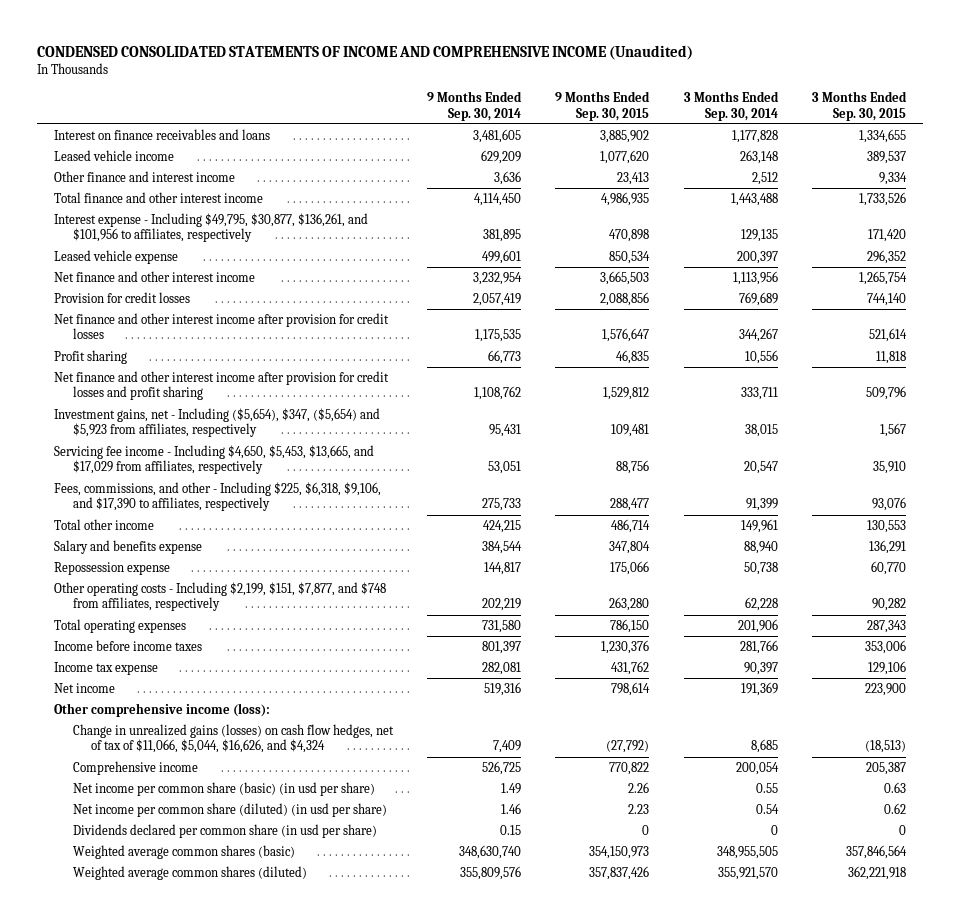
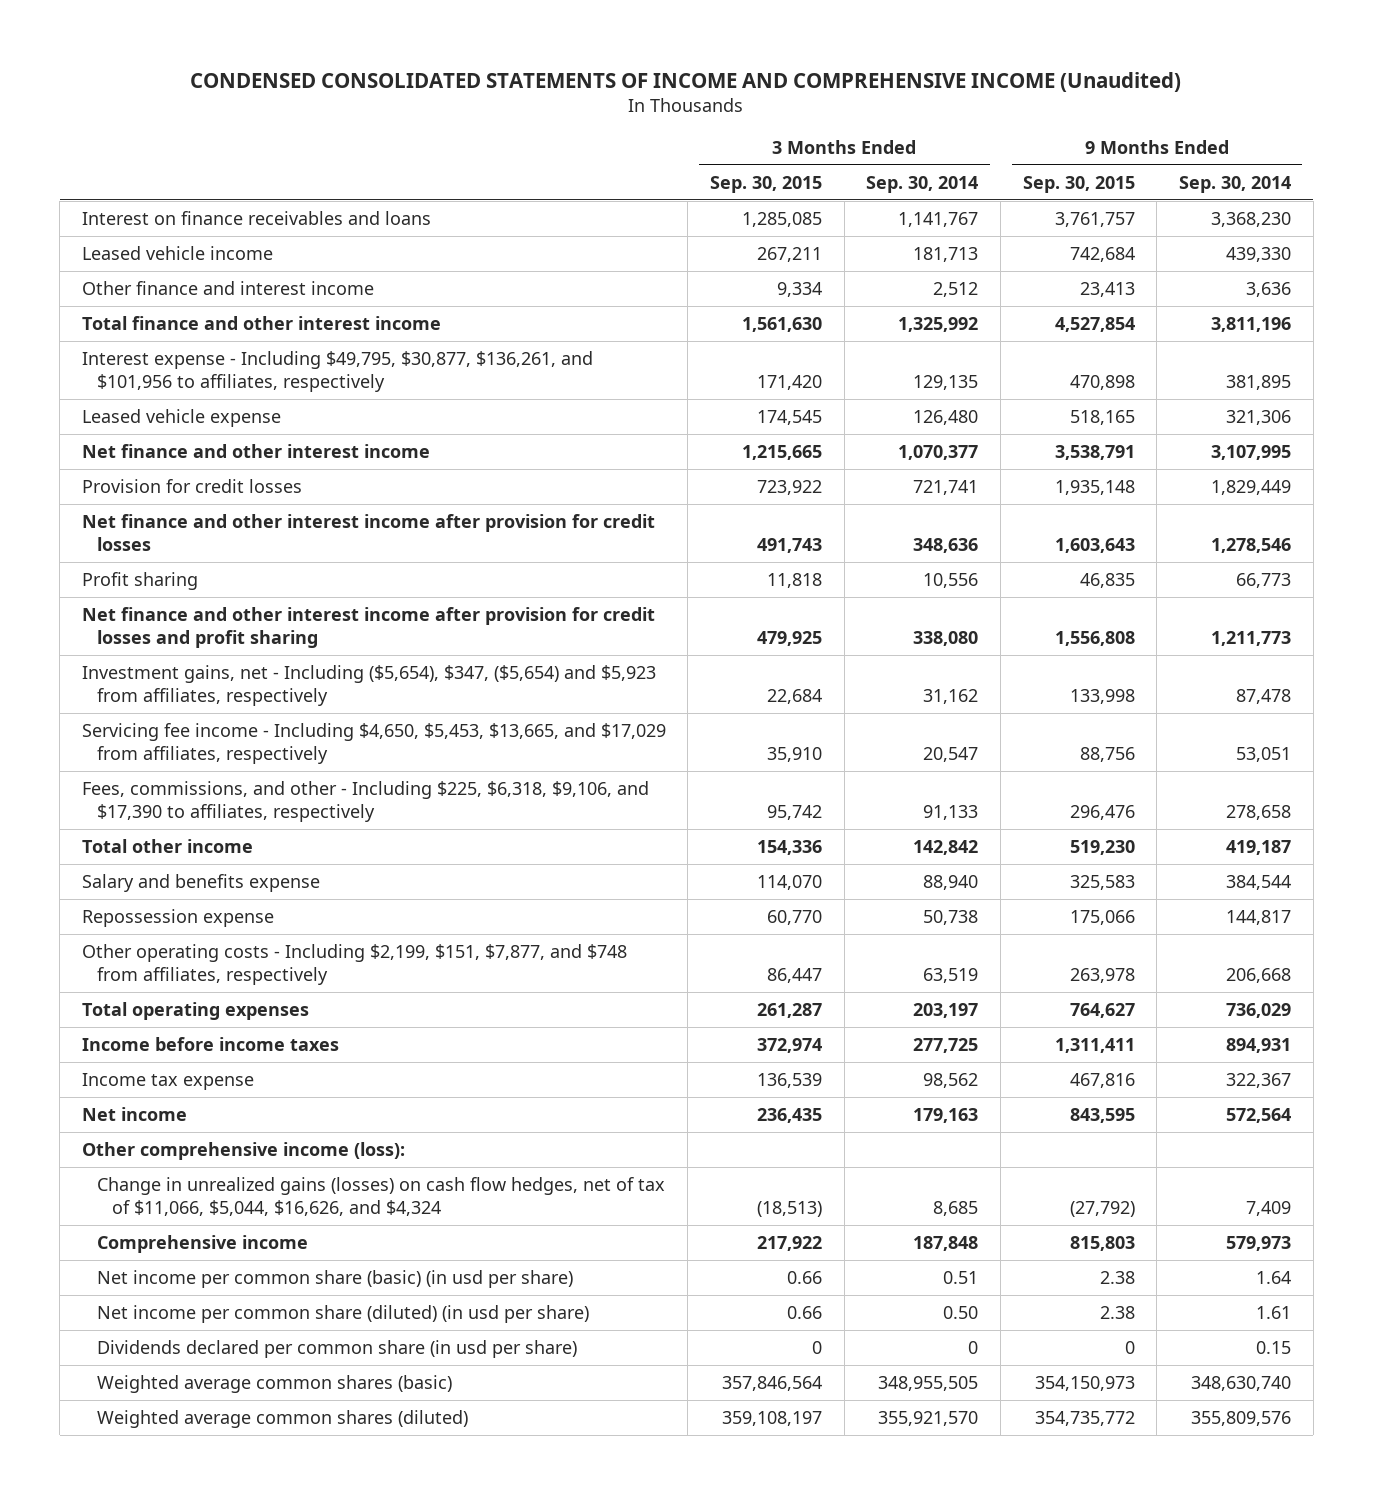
- | 9 Months Ended Sep. 30, 2014 | 9 Months Ended Sep. 30, 2015 | 3 Months Ended Sep. 30, 2014 | 3 Months Ended Sep. 30, 2015
+ | 3 Months Ended Sep. 30, 2015 | 3 Months Ended Sep. 30, 2014 | 9 Months Ended Sep. 30, 2015 | 9 Months Ended Sep. 30, 2014
- Interest on finance receivables and loans | 3,481,605 | 3,885,902 | 1,177,828 | 1,334,655
- Leased vehicle income | 629,209 | 1,077,620 | 263,148 | 389,537
+ Interest on finance receivables and loans | 1,285,085 | 1,141,767 | 3,761,757 | 3,368,230
+ Leased vehicle income | 267,211 | 181,713 | 742,684 | 439,330
- Total finance and other interest income | 4,114,450 | 4,986,935 | 1,443,488 | 1,733,526
+ Total finance and other interest income | 1,561,630 | 1,325,992 | 4,527,854 | 3,811,196
- Leased vehicle expense | 499,601 | 850,534 | 200,397 | 296,352
- Net finance and other interest income | 3,232,954 | 3,665,503 | 1,113,956 | 1,265,754
- Provision for credit losses | 2,057,419 | 2,088,856 | 769,689 | 744,140
- Net finance and other interest income after provision for credit losses | 1,175,535 | 1,576,647 | 344,267 | 521,614
+ Leased vehicle expense | 174,545 | 126,480 | 518,165 | 321,306
+ Net finance and other interest income | 1,215,665 | 1,070,377 | 3,538,791 | 3,107,995
+ Provision for credit losses | 723,922 | 721,741 | 1,935,148 | 1,829,449
+ Net finance and other interest income after provision for credit losses | 491,743 | 348,636 | 1,603,643 | 1,278,546
- Net finance and other interest income after provision for credit losses and profit sharing | 1,108,762 | 1,529,812 | 333,711 | 509,796
- Investment gains, net - Including ($5,654), $347, ($5,654) and $5,923 from affiliates, respectively | 95,431 | 109,481 | 38,015 | 1,567
+ Net finance and other interest income after provision for credit losses and profit sharing | 479,925 | 338,080 | 1,556,808 | 1,211,773
+ Investment gains, net - Including ($5,654), $347, ($5,654) and $5,923 from affiliates, respectively | 22,684 | 31,162 | 133,998 | 87,478
- Fees, commissions, and other - Including $225, $6,318, $9,106, and $17,390 to affiliates, respectively | 275,733 | 288,477 | 91,399 | 93,076
- Total other income | 424,215 | 486,714 | 149,961 | 130,553
- Salary and benefits expense | 384,544 | 347,804 | 88,940 | 136,291
+ Fees, commissions, and other - Including $225, $6,318, $9,106, and $17,390 to affiliates, respectively | 95,742 | 91,133 | 296,476 | 278,658
+ Total other income | 154,336 | 142,842 | 519,230 | 419,187
+ Salary and benefits expense | 114,070 | 88,940 | 325,583 | 384,544
- Other operating costs - Including $2,199, $151, $7,877, and $748 from affiliates, respectively | 202,219 | 263,280 | 62,228 | 90,282
- Total operating expenses | 731,580 | 786,150 | 201,906 | 287,343
- Income before income taxes | 801,397 | 1,230,376 | 281,766 | 353,006
- Income tax expense | 282,081 | 431,762 | 90,397 | 129,106
- Net income | 519,316 | 798,614 | 191,369 | 223,900
+ Other operating costs - Including $2,199, $151, $7,877, and $748 from affiliates, respectively | 86,447 | 63,519 | 263,978 | 206,668
+ Total operating expenses | 261,287 | 203,197 | 764,627 | 736,029
+ Income before income taxes | 372,974 | 277,725 | 1,311,411 | 894,931
+ Income tax expense | 136,539 | 98,562 | 467,816 | 322,367
+ Net income | 236,435 | 179,163 | 843,595 | 572,564
- Comprehensive income | 526,725 | 770,822 | 200,054 | 205,387
- Net income per common share (basic) (in usd per share) | 1.49 | 2.26 | 0.55 | 0.63
- Net income per common share (diluted) (in usd per share) | 1.46 | 2.23 | 0.54 | 0.62
+ Comprehensive income | 217,922 | 187,848 | 815,803 | 579,973
+ Net income per common share (basic) (in usd per share) | 0.66 | 0.51 | 2.38 | 1.64
+ Net income per common share (diluted) (in usd per share) | 0.66 | 0.50 | 2.38 | 1.61
- Weighted average common shares (diluted) | 355,809,576 | 357,837,426 | 355,921,570 | 362,221,918
+ Weighted average common shares (diluted) | 359,108,197 | 355,921,570 | 354,735,772 | 355,809,576

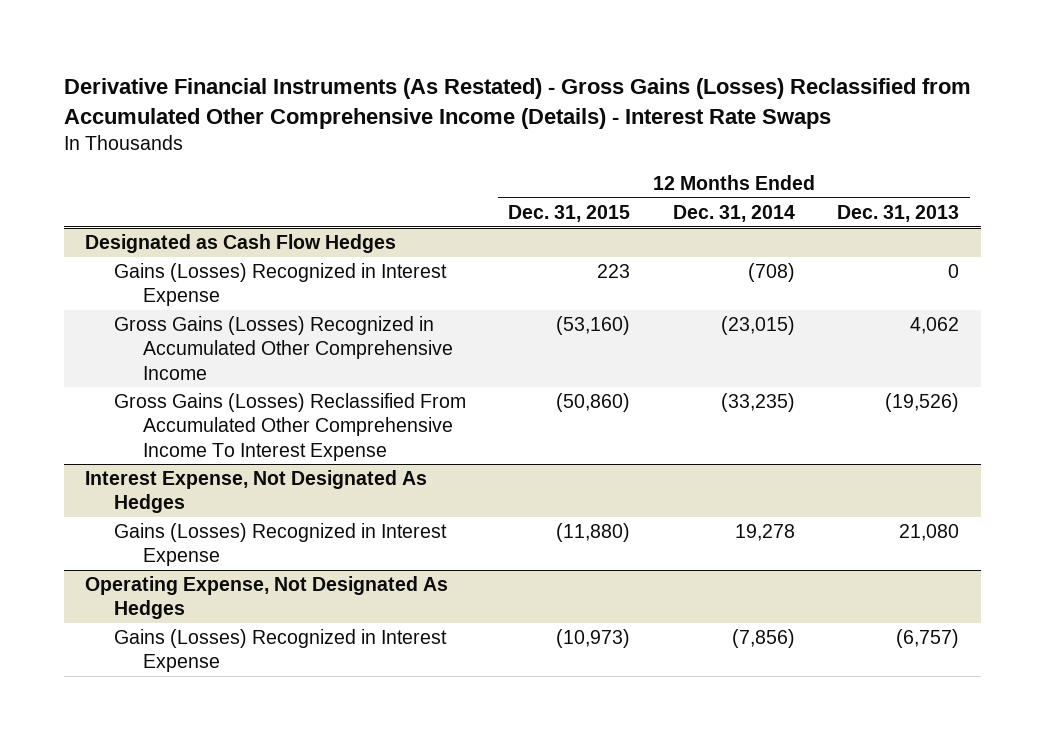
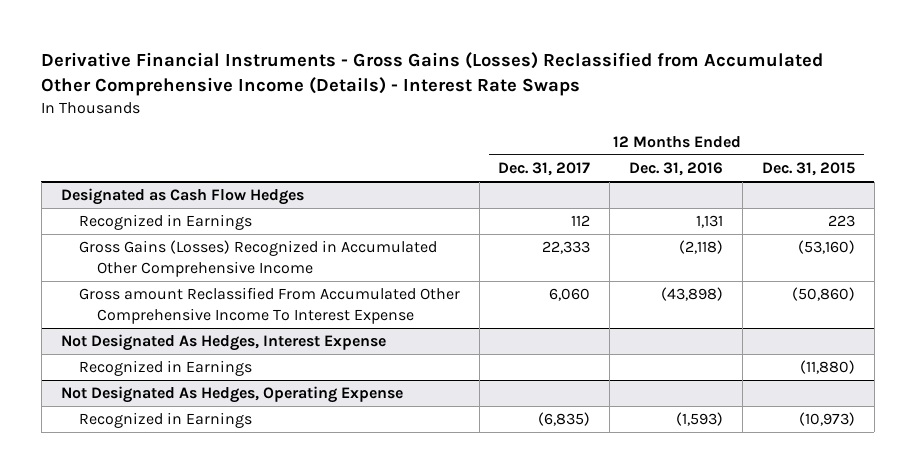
- Derivative Financial Instruments (As Restated) - Gross Gains (Losses) Reclassified from Accumulated Other Comprehensive Income (Details) - Interest Rate Swaps
+ Derivative Financial Instruments - Gross Gains (Losses) Reclassified from Accumulated Other Comprehensive Income (Details) - Interest Rate Swaps
- | 12 Months Ended Dec. 31, 2015 | 12 Months Ended Dec. 31, 2014 | 12 Months Ended Dec. 31, 2013
+ | 12 Months Ended Dec. 31, 2017 | 12 Months Ended Dec. 31, 2016 | 12 Months Ended Dec. 31, 2015
@ Designated as Cash Flow Hedges
- Gains (Losses) Recognized in Interest Expense | 223 | (708) | 0
+ Recognized in Earnings | 112 | 1,131 | 223
- Gross Gains (Losses) Reclassified From Accumulated Other Comprehensive Income To Interest Expense | (50,860) | (33,235) | (19,526)
- Interest Expense, Not Designated As Hedges
- Gains (Losses) Recognized in Interest Expense | (11,880) | 19,278 | 21,080
- Operating Expense, Not Designated As Hedges
- Gains (Losses) Recognized in Interest Expense | (10,973) | (7,856) | (6,757)
@ Designated as Cash Flow Hedges
+ Gross amount Reclassified From Accumulated Other Comprehensive Income To Interest Expense | 6,060 | (43,898) | (50,860)
+ Not Designated As Hedges, Interest Expense
+ Recognized in Earnings | | | (11,880)
+ Not Designated As Hedges, Operating Expense
+ Recognized in Earnings | (6,835) | (1,593) | (10,973)

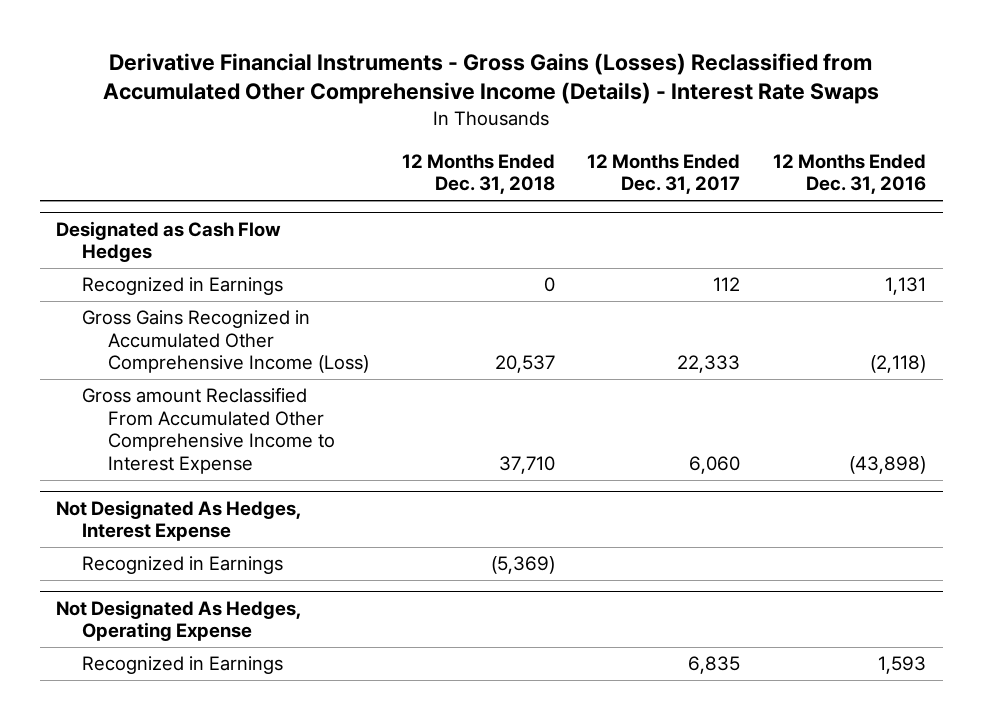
- | 12 Months Ended Dec. 31, 2017 | 12 Months Ended Dec. 31, 2016 | 12 Months Ended Dec. 31, 2015
+ | 12 Months Ended Dec. 31, 2018 | 12 Months Ended Dec. 31, 2017 | 12 Months Ended Dec. 31, 2016
@ Designated as Cash Flow Hedges
- Gross Gains (Losses) Recognized in Accumulated Other Comprehensive Income | 22,333 | (2,118) | (53,160)
- Gross amount Reclassified From Accumulated Other Comprehensive Income To Interest Expense | 6,060 | (43,898) | (50,860)
+ Gross Gains Recognized in Accumulated Other Comprehensive Income (Loss) | 20,537 | 22,333 | (2,118)
+ Gross amount Reclassified From Accumulated Other Comprehensive Income to Interest Expense | 37,710 | 6,060 | (43,898)
@ Not Designated As Hedges, Operating Expense
- Recognized in Earnings | (6,835) | (1,593) | (10,973)
+ Recognized in Earnings | | 6,835 | 1,593

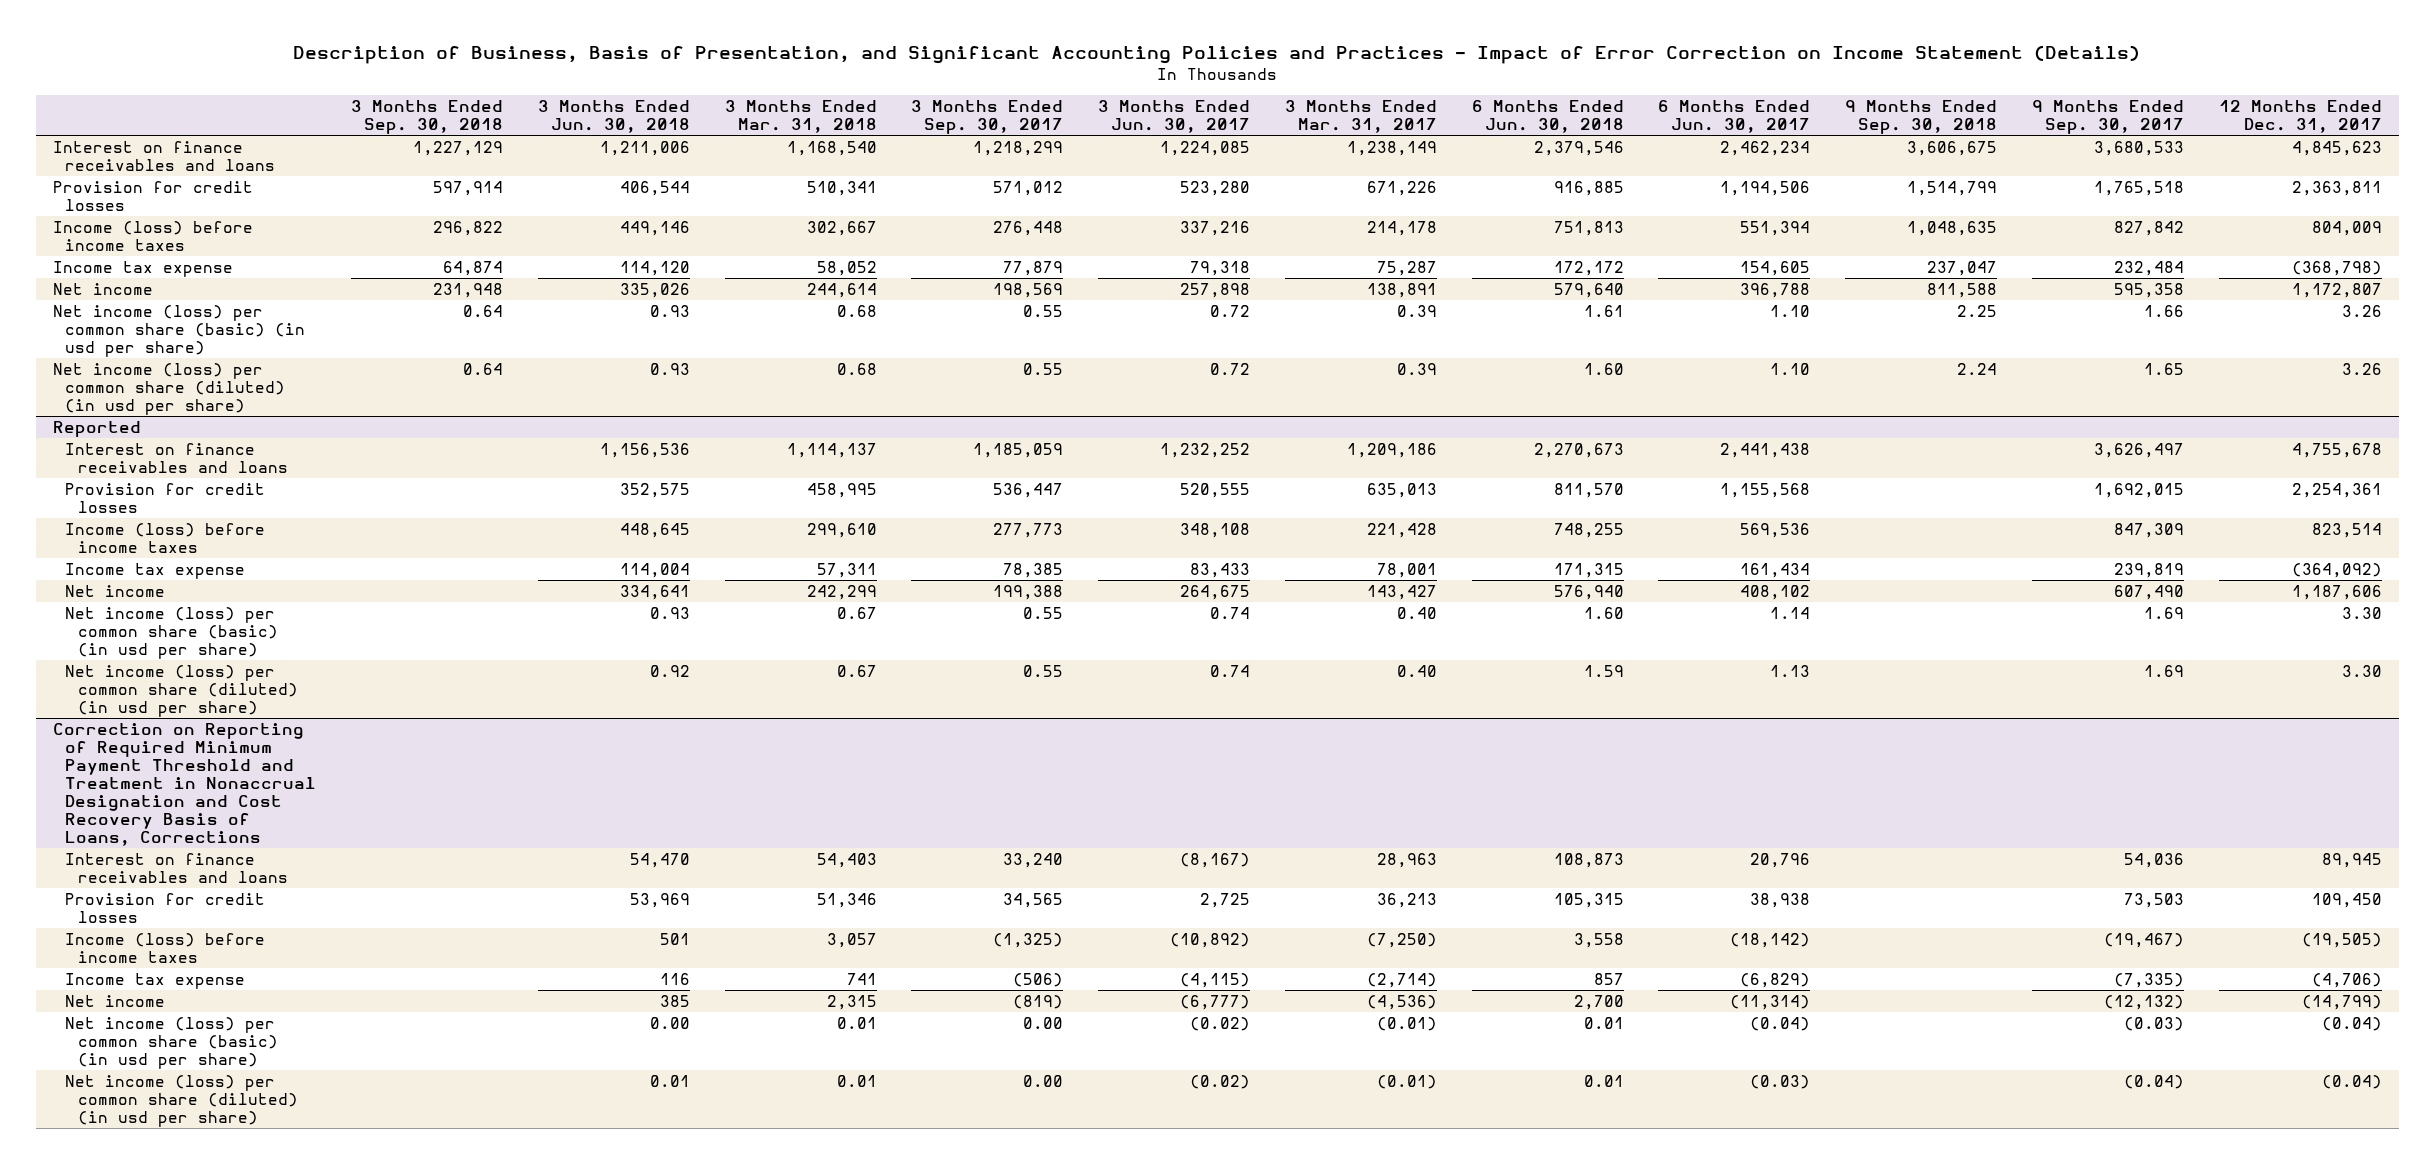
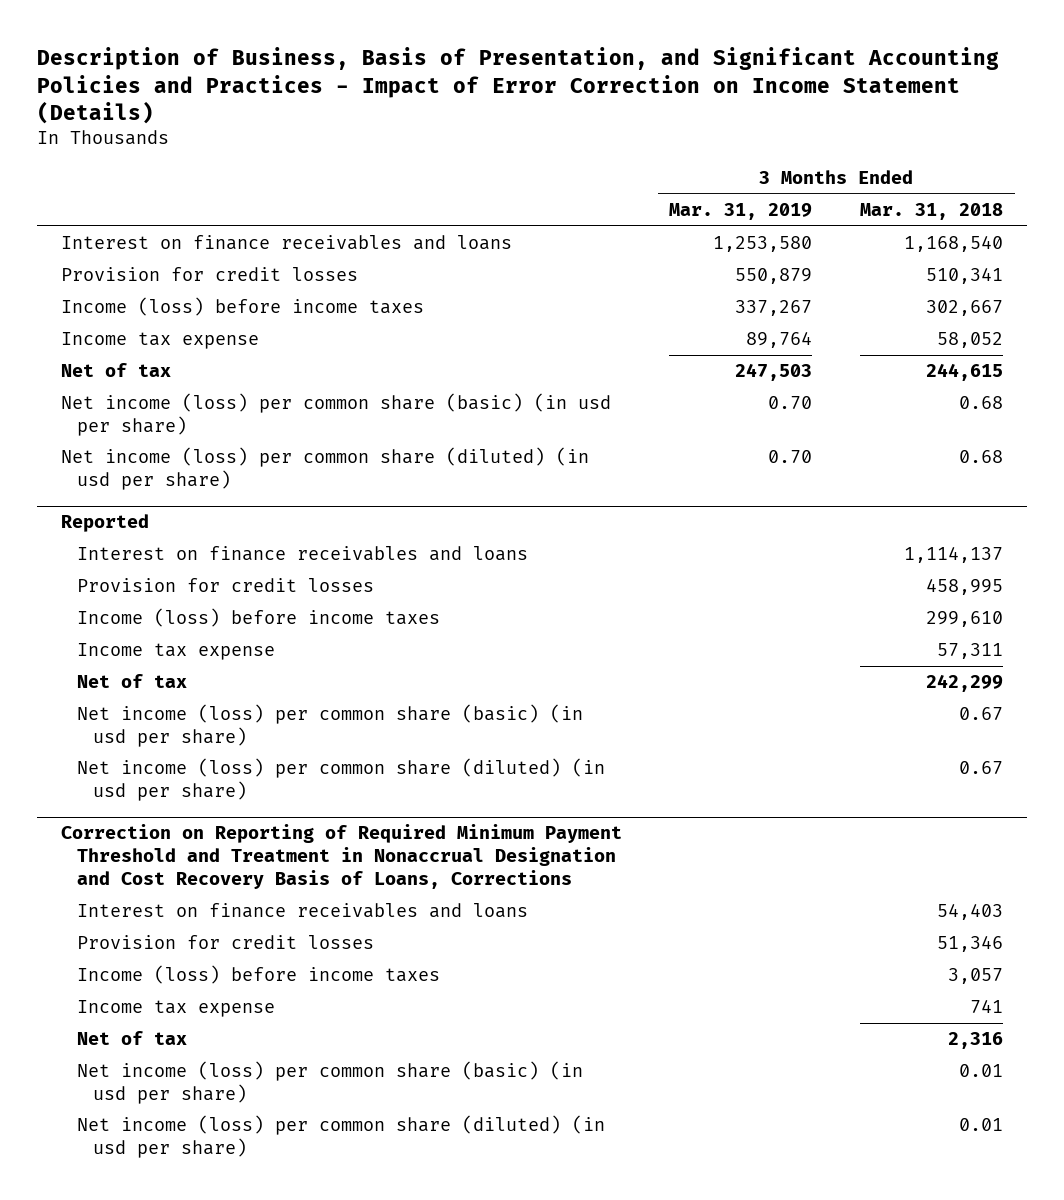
- | 3 Months Ended Sep. 30, 2018 | 3 Months Ended Jun. 30, 2018 | 3 Months Ended Mar. 31, 2018 | 3 Months Ended Sep. 30, 2017 | 3 Months Ended Jun. 30, 2017 | 3 Months Ended Mar. 31, 2017 | 6 Months Ended Jun. 30, 2018 | 6 Months Ended Jun. 30, 2017 | 9 Months Ended Sep. 30, 2018 | 9 Months Ended Sep. 30, 2017 | 12 Months Ended Dec. 31, 2017
+ | 3 Months Ended Mar. 31, 2019 | 3 Months Ended Mar. 31, 2018
- Net income | 231,948 | 335,026 | 244,614 | 198,569 | 257,898 | 138,891 | 579,640 | 396,788 | 811,588 | 595,358 | 1,172,807
+ Net of tax | 247,503 | 244,615
@ Reported
- Net income | | 334,641 | 242,299 | 199,388 | 264,675 | 143,427 | 576,940 | 408,102 | | 607,490 | 1,187,606
+ Net of tax | | 242,299
@ Correction on Reporting of Required Minimum Payment Threshold and Treatment in Nonaccrual Designation and Cost Recovery Basis of Loans, Corrections
- Net income | | 385 | 2,315 | (819) | (6,777) | (4,536) | 2,700 | (11,314) | | (12,132) | (14,799)
+ Net of tax | | 2,316

